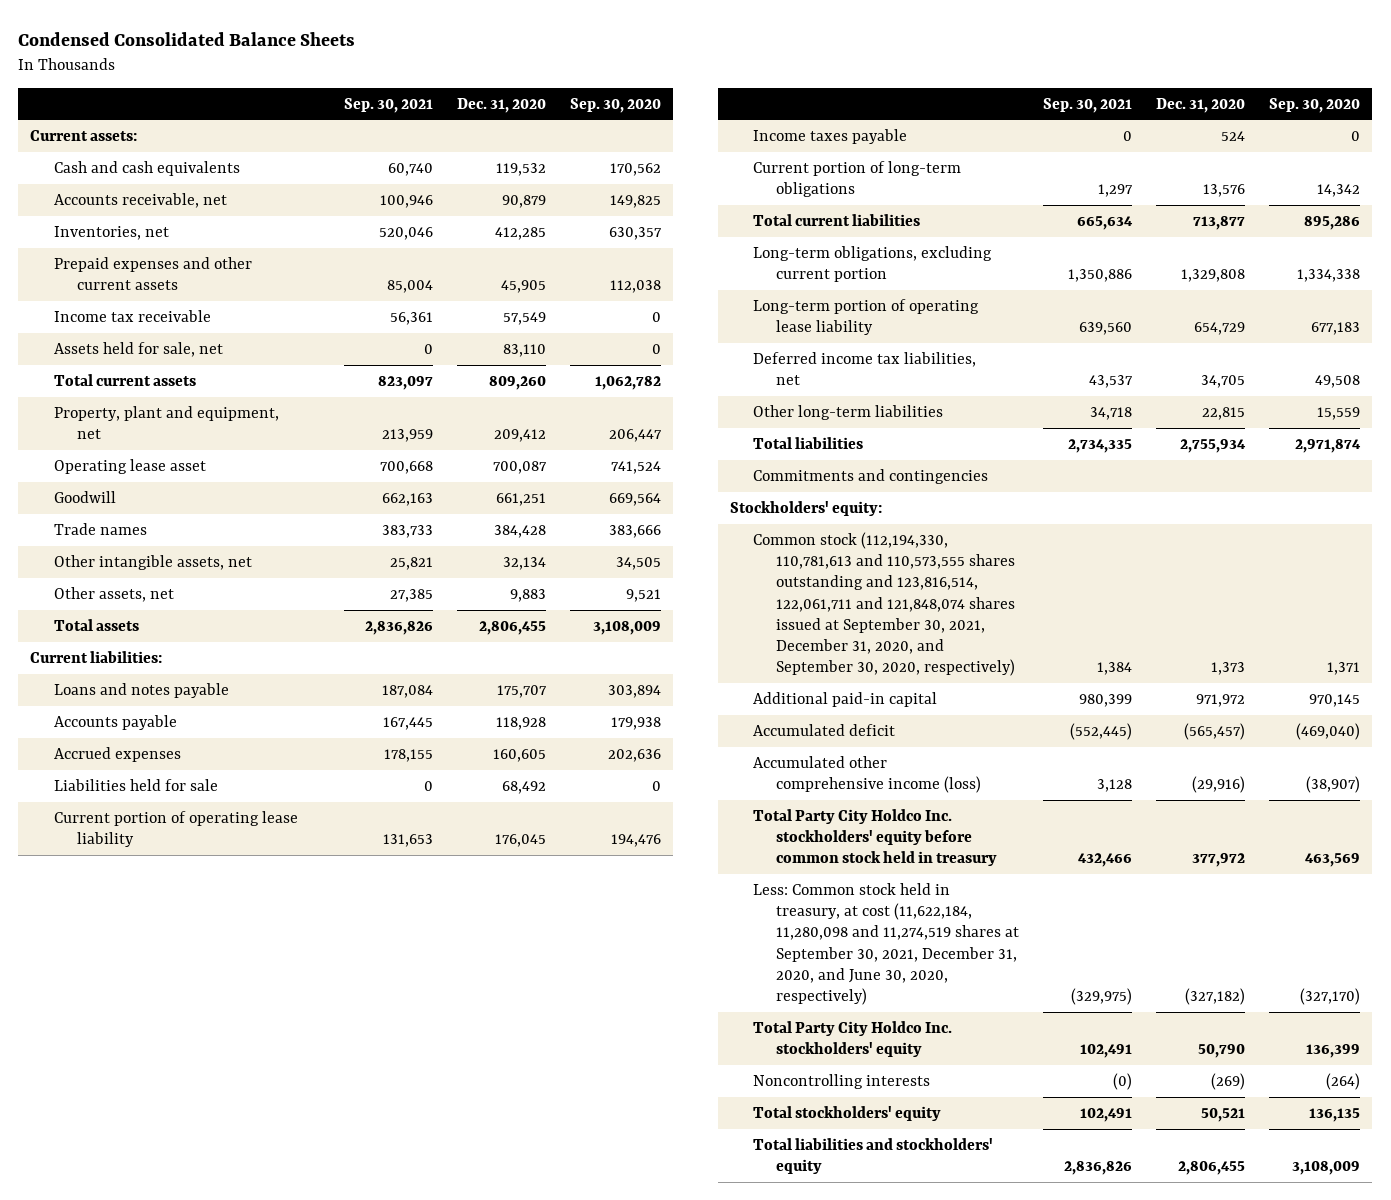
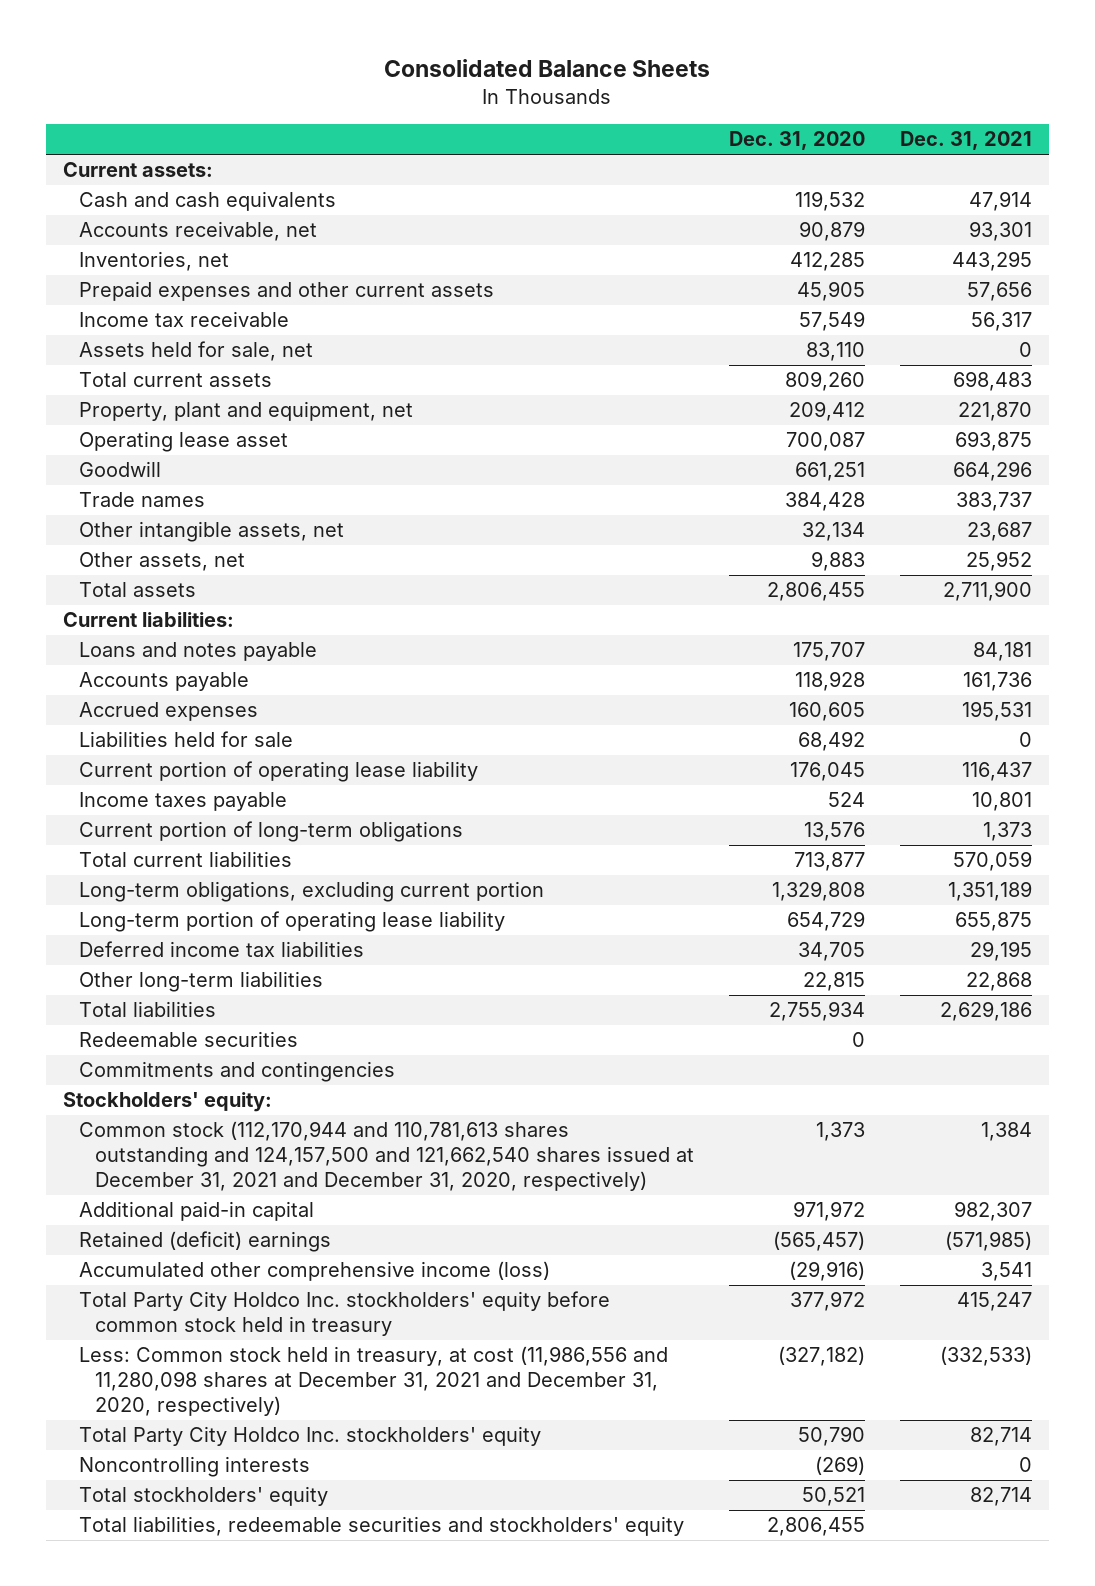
- Condensed Consolidated Balance Sheets
+ Consolidated Balance Sheets
- | Sep. 30, 2021 | Dec. 31, 2020 | Sep. 30, 2020
+ | Dec. 31, 2020 | Dec. 31, 2021
- Deferred income tax liabilities, net | 43,537 | 34,705 | 49,508
+ Deferred income tax liabilities | 34,705 | 29,195
+ Redeemable securities | 0 |
- Common stock (112,194,330, 110,781,613 and 110,573,555 shares outstanding and 123,816,514, 122,061,711 and 121,848,074 shares issued at September 30, 2021, December 31, 2020, and September 30, 2020, respectively) | 1,384 | 1,373 | 1,371
+ Common stock (112,170,944 and 110,781,613 shares outstanding and 124,157,500 and 121,662,540 shares issued at December 31, 2021 and December 31, 2020, respectively) | 1,373 | 1,384
- Accumulated deficit | (552,445) | (565,457) | (469,040)
+ Retained (deficit) earnings | (565,457) | (571,985)
- Less: Common stock held in treasury, at cost (11,622,184, 11,280,098 and 11,274,519 shares at September 30, 2021, December 31, 2020, and June 30, 2020, respectively) | (329,975) | (327,182) | (327,170)
+ Less: Common stock held in treasury, at cost (11,986,556 and 11,280,098 shares at December 31, 2021 and December 31, 2020, respectively) | (327,182) | (332,533)
- Total liabilities and stockholders' equity | 2,836,826 | 2,806,455 | 3,108,009
+ Total liabilities, redeemable securities and stockholders' equity | 2,806,455 |

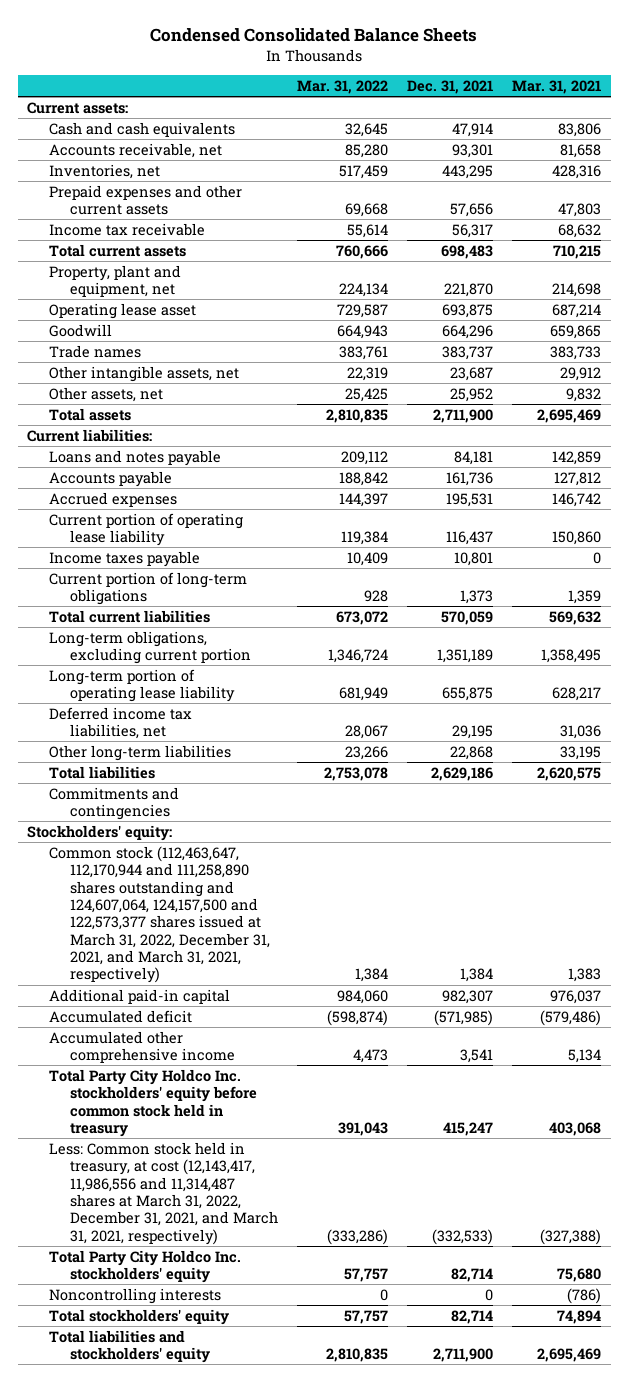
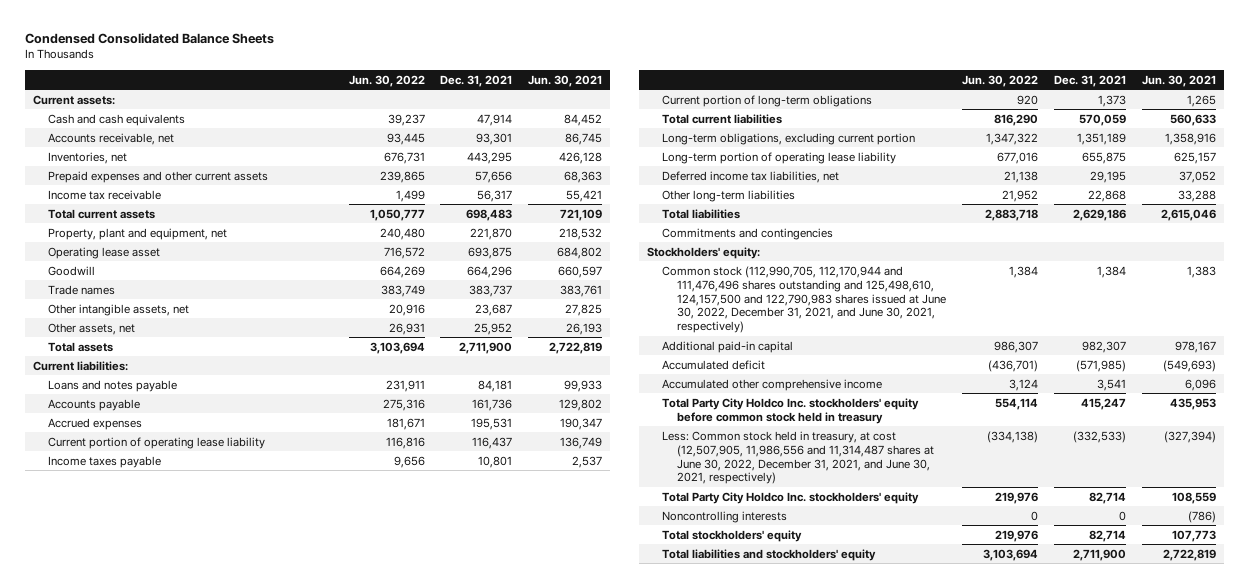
- | Mar. 31, 2022 | Dec. 31, 2021 | Mar. 31, 2021
+ | Jun. 30, 2022 | Dec. 31, 2021 | Jun. 30, 2021
- Common stock (112,463,647, 112,170,944 and 111,258,890 shares outstanding and 124,607,064, 124,157,500 and 122,573,377 shares issued at March 31, 2022, December 31, 2021, and March 31, 2021, respectively) | 1,384 | 1,384 | 1,383
+ Common stock (112,990,705, 112,170,944 and 111,476,496 shares outstanding and 125,498,610, 124,157,500 and 122,790,983 shares issued at June 30, 2022, December 31, 2021, and June 30, 2021, respectively) | 1,384 | 1,384 | 1,383
- Less: Common stock held in treasury, at cost (12,143,417, 11,986,556 and 11,314,487 shares at March 31, 2022, December 31, 2021, and March 31, 2021, respectively) | (333,286) | (332,533) | (327,388)
+ Less: Common stock held in treasury, at cost (12,507,905, 11,986,556 and 11,314,487 shares at June 30, 2022, December 31, 2021, and June 30, 2021, respectively) | (334,138) | (332,533) | (327,394)

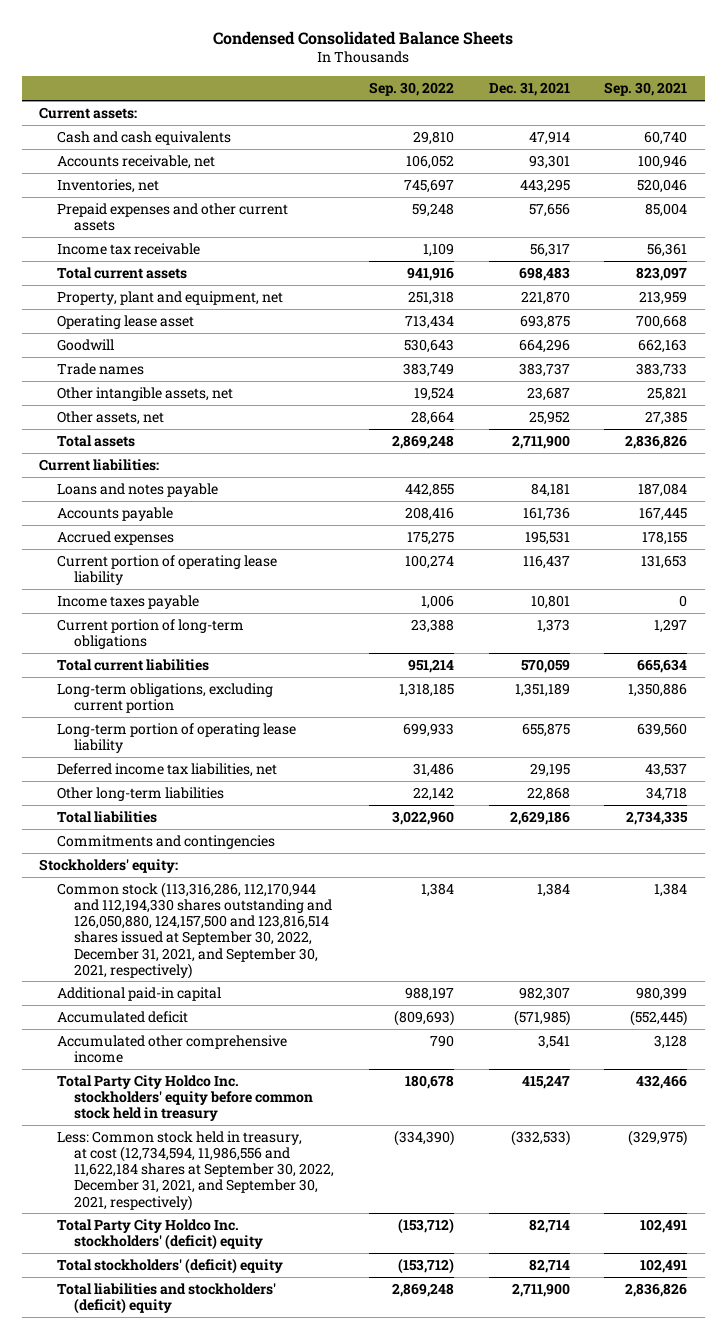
- | Jun. 30, 2022 | Dec. 31, 2021 | Jun. 30, 2021
+ | Sep. 30, 2022 | Dec. 31, 2021 | Sep. 30, 2021
- Common stock (112,990,705, 112,170,944 and 111,476,496 shares outstanding and 125,498,610, 124,157,500 and 122,790,983 shares issued at June 30, 2022, December 31, 2021, and June 30, 2021, respectively) | 1,384 | 1,384 | 1,383
+ Common stock (113,316,286, 112,170,944 and 112,194,330 shares outstanding and 126,050,880, 124,157,500 and 123,816,514 shares issued at September 30, 2022, December 31, 2021, and September 30, 2021, respectively) | 1,384 | 1,384 | 1,384
- Less: Common stock held in treasury, at cost (12,507,905, 11,986,556 and 11,314,487 shares at June 30, 2022, December 31, 2021, and June 30, 2021, respectively) | (334,138) | (332,533) | (327,394)
- Total Party City Holdco Inc. stockholders' equity | 219,976 | 82,714 | 108,559
- Noncontrolling interests | 0 | 0 | (786)
- Total stockholders' equity | 219,976 | 82,714 | 107,773
- Total liabilities and stockholders' equity | 3,103,694 | 2,711,900 | 2,722,819
+ Less: Common stock held in treasury, at cost (12,734,594, 11,986,556 and 11,622,184 shares at September 30, 2022, December 31, 2021, and September 30, 2021, respectively) | (334,390) | (332,533) | (329,975)
+ Total Party City Holdco Inc. stockholders' (deficit) equity | (153,712) | 82,714 | 102,491
+ Total stockholders' (deficit) equity | (153,712) | 82,714 | 102,491
+ Total liabilities and stockholders' (deficit) equity | 2,869,248 | 2,711,900 | 2,836,826

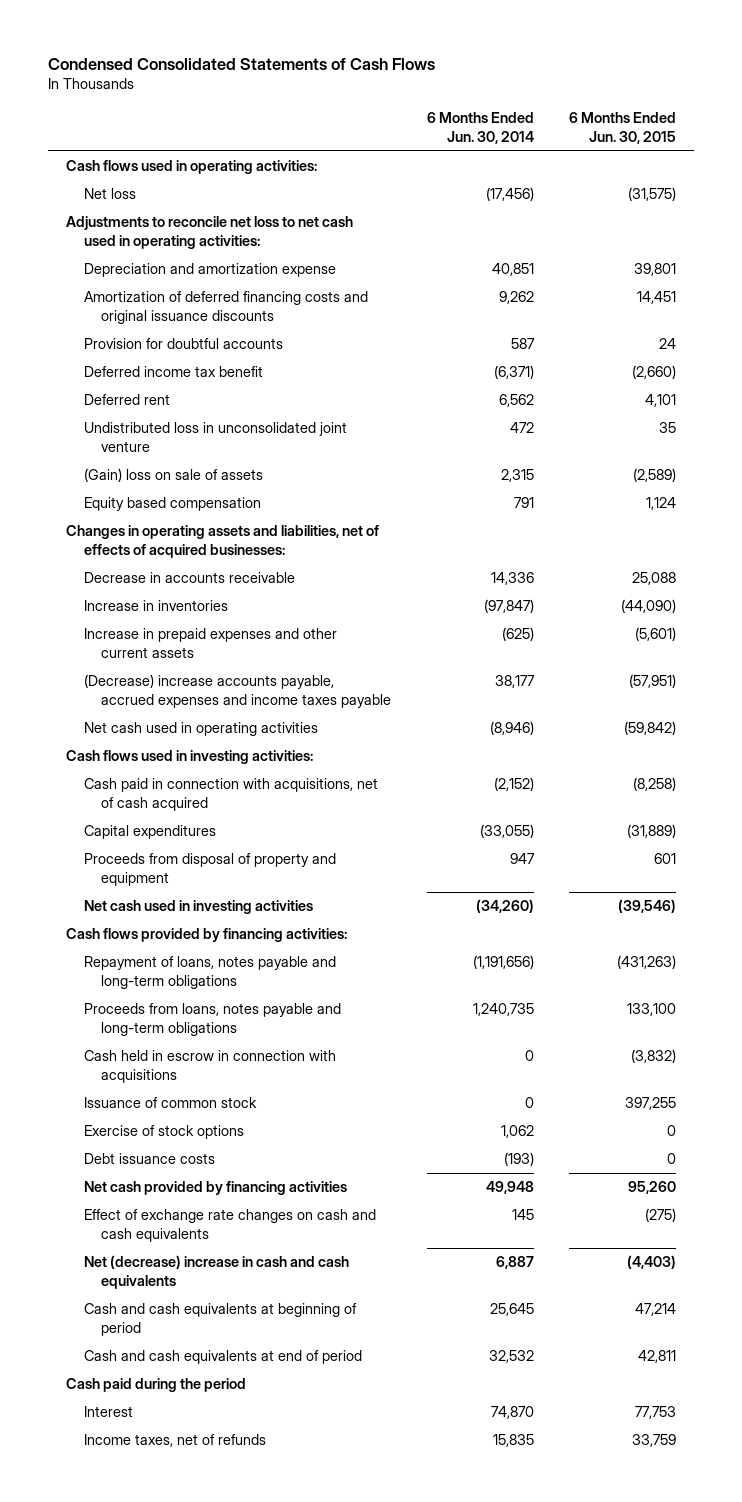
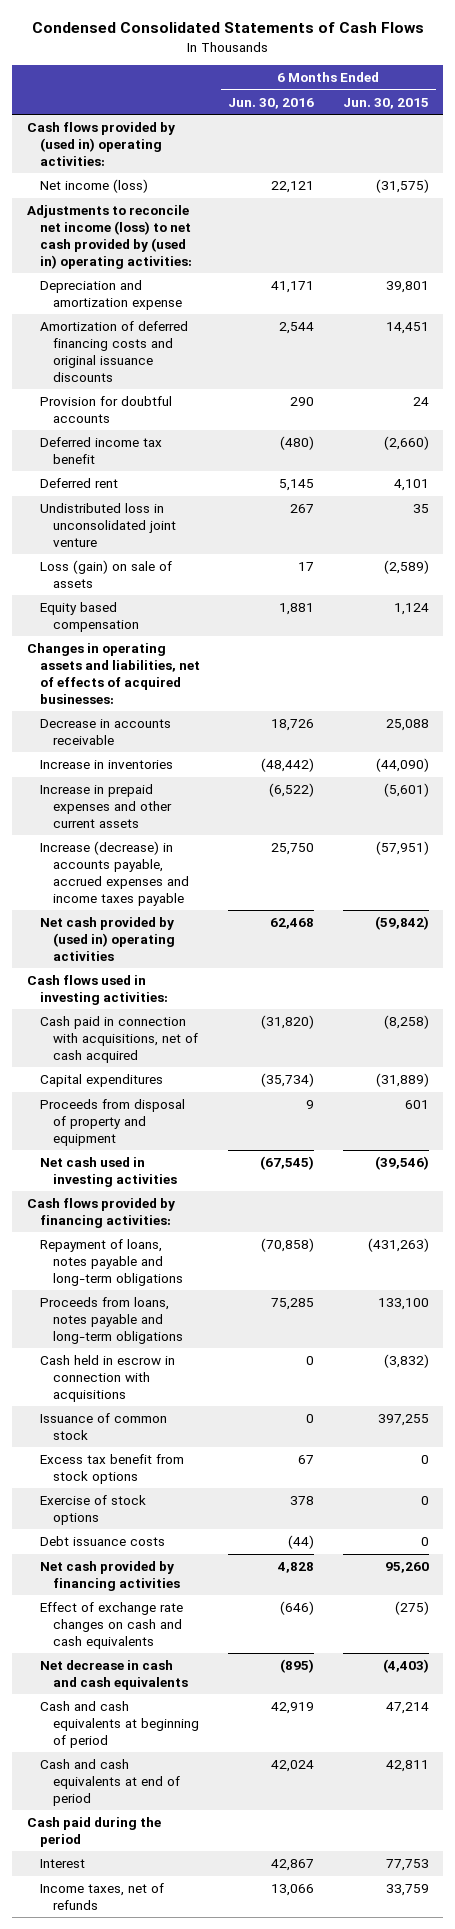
- | 6 Months Ended Jun. 30, 2014 | 6 Months Ended Jun. 30, 2015
+ | 6 Months Ended Jun. 30, 2016 | 6 Months Ended Jun. 30, 2015
- Cash flows used in operating activities:
- Net loss | (17,456) | (31,575)
- Adjustments to reconcile net loss to net cash used in operating activities:
+ Cash flows provided by (used in) operating activities:
+ Net income (loss) | 22,121 | (31,575)
+ Adjustments to reconcile net income (loss) to net cash provided by (used in) operating activities:
- (Gain) loss on sale of assets | 2,315 | (2,589)
+ Loss (gain) on sale of assets | 17 | (2,589)
- (Decrease) increase accounts payable, accrued expenses and income taxes payable | 38,177 | (57,951)
- Net cash used in operating activities | (8,946) | (59,842)
+ Increase (decrease) in accounts payable, accrued expenses and income taxes payable | 25,750 | (57,951)
+ Net cash provided by (used in) operating activities | 62,468 | (59,842)
+ Excess tax benefit from stock options | 67 | 0
- Net (decrease) increase in cash and cash equivalents | 6,887 | (4,403)
+ Net decrease in cash and cash equivalents | (895) | (4,403)

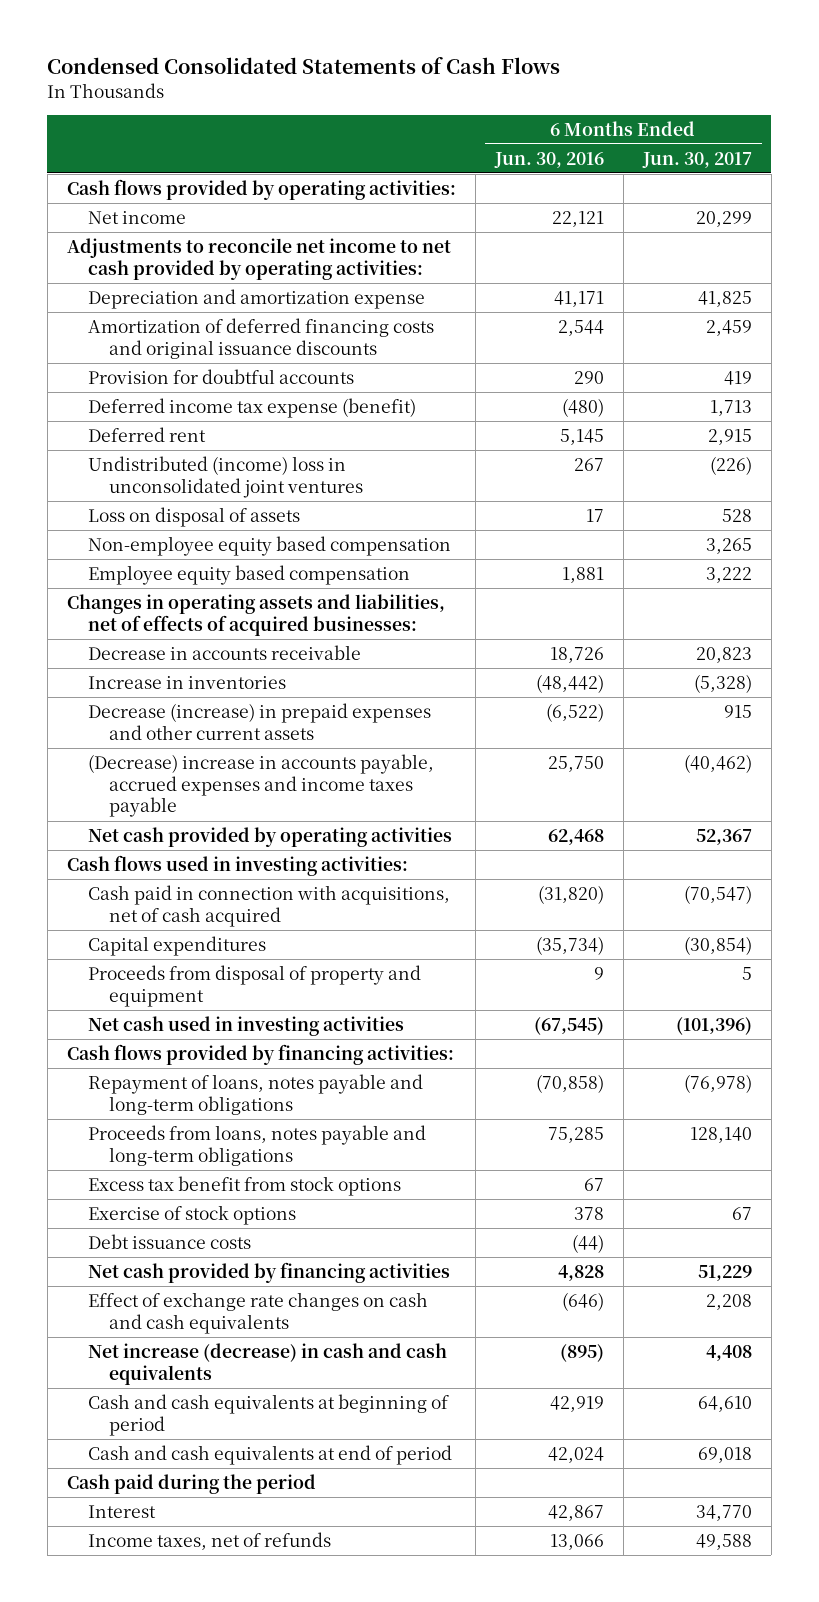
- | 6 Months Ended Jun. 30, 2016 | 6 Months Ended Jun. 30, 2015
+ | 6 Months Ended Jun. 30, 2016 | 6 Months Ended Jun. 30, 2017
- Cash flows provided by (used in) operating activities:
- Net income (loss) | 22,121 | (31,575)
- Adjustments to reconcile net income (loss) to net cash provided by (used in) operating activities:
+ Cash flows provided by operating activities:
+ Net income | 22,121 | 20,299
+ Adjustments to reconcile net income to net cash provided by operating activities:
- Deferred income tax benefit | (480) | (2,660)
+ Deferred income tax expense (benefit) | (480) | 1,713
- Undistributed loss in unconsolidated joint venture | 267 | 35
- Loss (gain) on sale of assets | 17 | (2,589)
- Equity based compensation | 1,881 | 1,124
+ Undistributed (income) loss in unconsolidated joint ventures | 267 | (226)
+ Loss on disposal of assets | 17 | 528
+ Non-employee equity based compensation | | 3,265
+ Employee equity based compensation | 1,881 | 3,222
- Increase in prepaid expenses and other current assets | (6,522) | (5,601)
- Increase (decrease) in accounts payable, accrued expenses and income taxes payable | 25,750 | (57,951)
- Net cash provided by (used in) operating activities | 62,468 | (59,842)
+ Decrease (increase) in prepaid expenses and other current assets | (6,522) | 915
+ (Decrease) increase in accounts payable, accrued expenses and income taxes payable | 25,750 | (40,462)
+ Net cash provided by operating activities | 62,468 | 52,367
- Cash held in escrow in connection with acquisitions | 0 | (3,832)
- Issuance of common stock | 0 | 397,255
- Net decrease in cash and cash equivalents | (895) | (4,403)
+ Net increase (decrease) in cash and cash equivalents | (895) | 4,408

